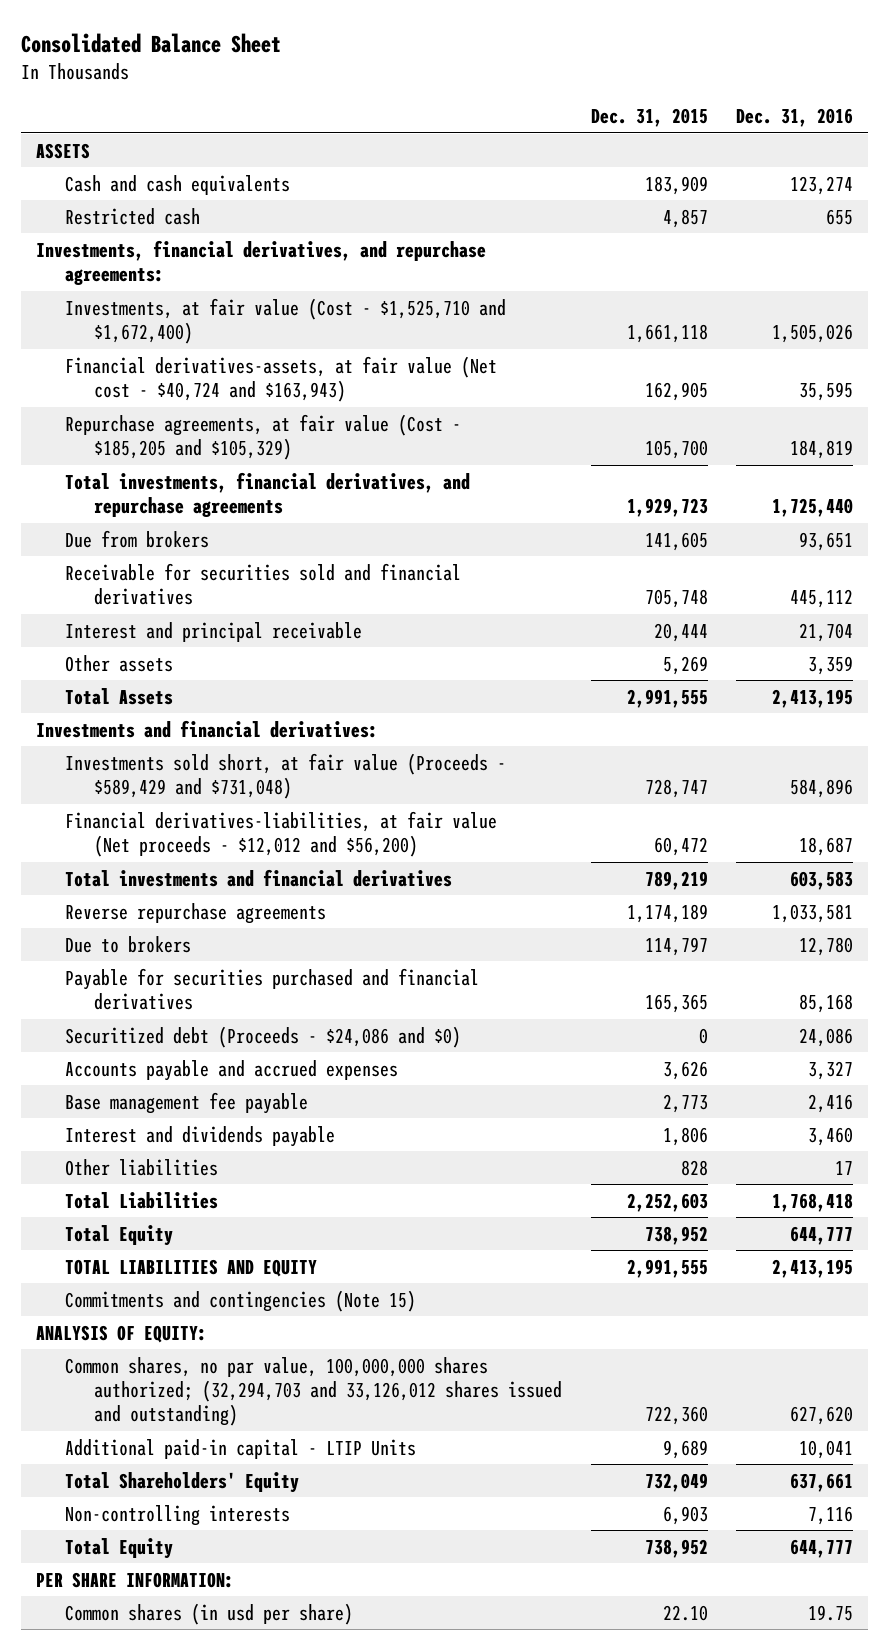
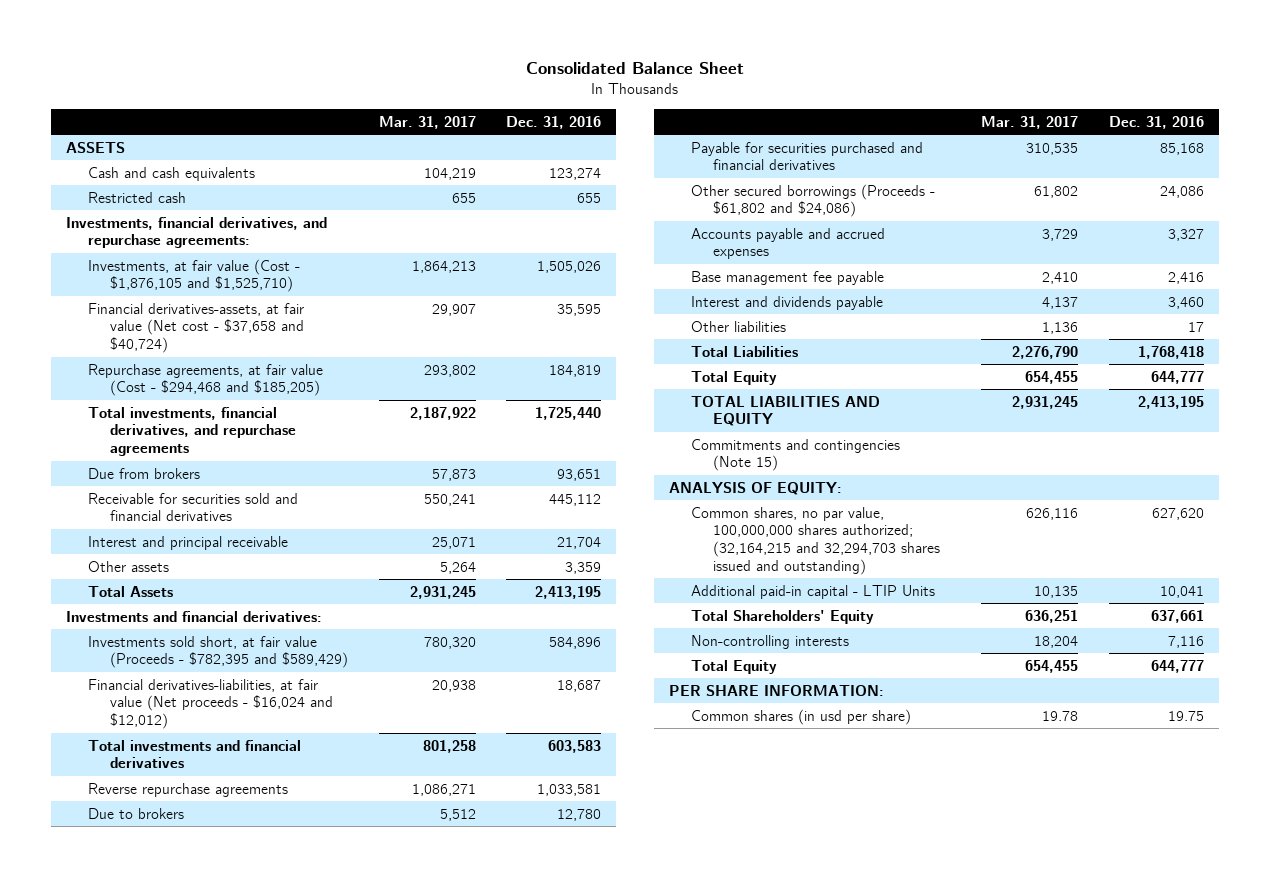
- | Dec. 31, 2015 | Dec. 31, 2016
+ | Mar. 31, 2017 | Dec. 31, 2016
- Investments, at fair value (Cost - $1,525,710 and $1,672,400) | 1,661,118 | 1,505,026
- Financial derivatives-assets, at fair value (Net cost - $40,724 and $163,943) | 162,905 | 35,595
- Repurchase agreements, at fair value (Cost - $185,205 and $105,329) | 105,700 | 184,819
+ Investments, at fair value (Cost - $1,876,105 and $1,525,710) | 1,864,213 | 1,505,026
+ Financial derivatives-assets, at fair value (Net cost - $37,658 and $40,724) | 29,907 | 35,595
+ Repurchase agreements, at fair value (Cost - $294,468 and $185,205) | 293,802 | 184,819
- Investments sold short, at fair value (Proceeds - $589,429 and $731,048) | 728,747 | 584,896
- Financial derivatives-liabilities, at fair value (Net proceeds - $12,012 and $56,200) | 60,472 | 18,687
+ Investments sold short, at fair value (Proceeds - $782,395 and $589,429) | 780,320 | 584,896
+ Financial derivatives-liabilities, at fair value (Net proceeds - $16,024 and $12,012) | 20,938 | 18,687
- Securitized debt (Proceeds - $24,086 and $0) | 0 | 24,086
+ Other secured borrowings (Proceeds - $61,802 and $24,086) | 61,802 | 24,086
- Common shares, no par value, 100,000,000 shares authorized; (32,294,703 and 33,126,012 shares issued and outstanding) | 722,360 | 627,620
+ Common shares, no par value, 100,000,000 shares authorized; (32,164,215 and 32,294,703 shares issued and outstanding) | 626,116 | 627,620

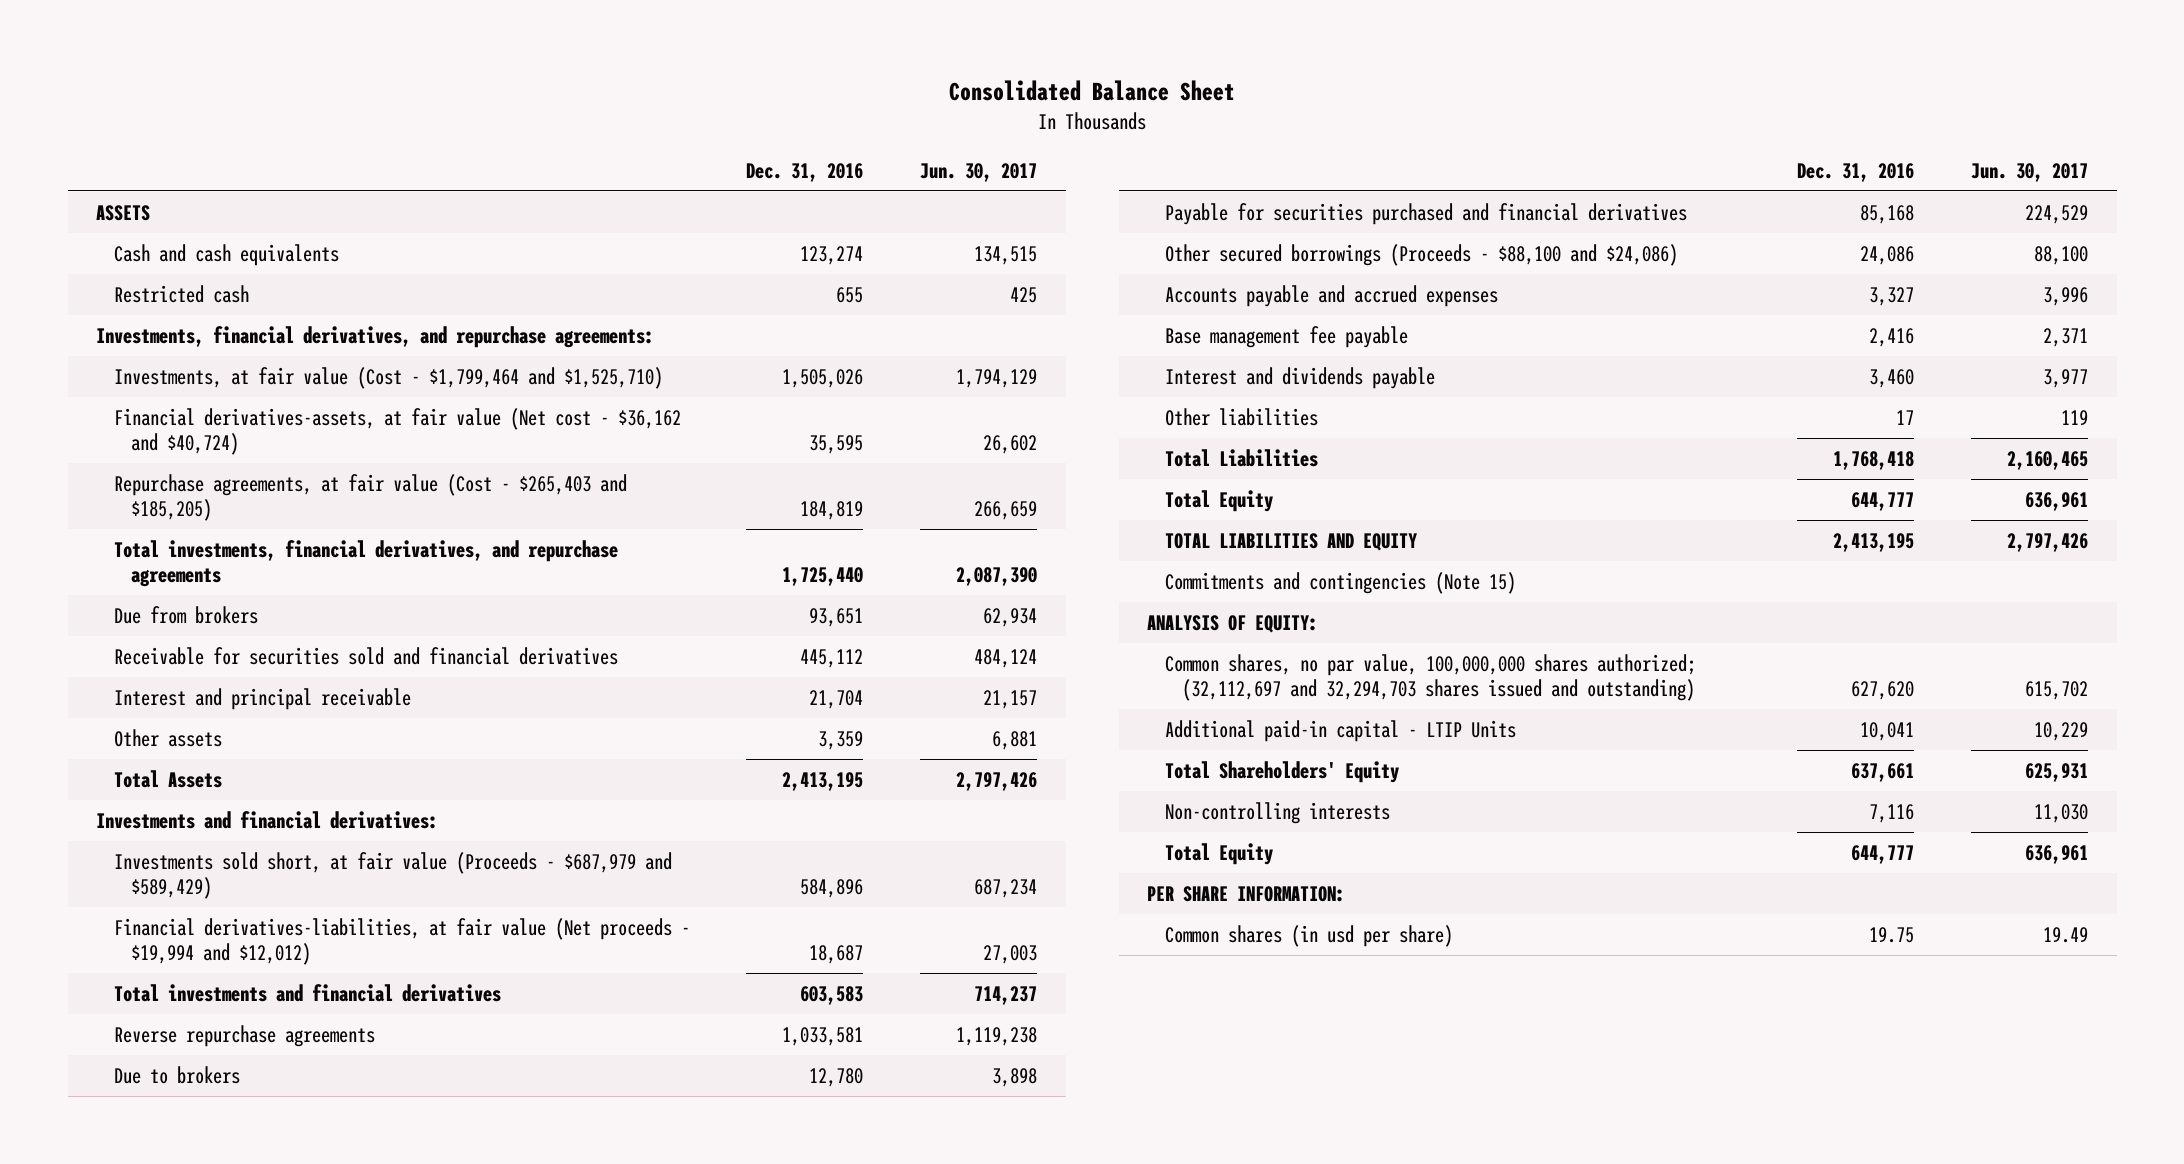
- | Mar. 31, 2017 | Dec. 31, 2016
+ | Dec. 31, 2016 | Jun. 30, 2017
- Investments, at fair value (Cost - $1,876,105 and $1,525,710) | 1,864,213 | 1,505,026
- Financial derivatives-assets, at fair value (Net cost - $37,658 and $40,724) | 29,907 | 35,595
- Repurchase agreements, at fair value (Cost - $294,468 and $185,205) | 293,802 | 184,819
+ Investments, at fair value (Cost - $1,799,464 and $1,525,710) | 1,505,026 | 1,794,129
+ Financial derivatives-assets, at fair value (Net cost - $36,162 and $40,724) | 35,595 | 26,602
+ Repurchase agreements, at fair value (Cost - $265,403 and $185,205) | 184,819 | 266,659
- Investments sold short, at fair value (Proceeds - $782,395 and $589,429) | 780,320 | 584,896
- Financial derivatives-liabilities, at fair value (Net proceeds - $16,024 and $12,012) | 20,938 | 18,687
+ Investments sold short, at fair value (Proceeds - $687,979 and $589,429) | 584,896 | 687,234
+ Financial derivatives-liabilities, at fair value (Net proceeds - $19,994 and $12,012) | 18,687 | 27,003
- Other secured borrowings (Proceeds - $61,802 and $24,086) | 61,802 | 24,086
+ Other secured borrowings (Proceeds - $88,100 and $24,086) | 24,086 | 88,100
- Common shares, no par value, 100,000,000 shares authorized; (32,164,215 and 32,294,703 shares issued and outstanding) | 626,116 | 627,620
+ Common shares, no par value, 100,000,000 shares authorized; (32,112,697 and 32,294,703 shares issued and outstanding) | 627,620 | 615,702

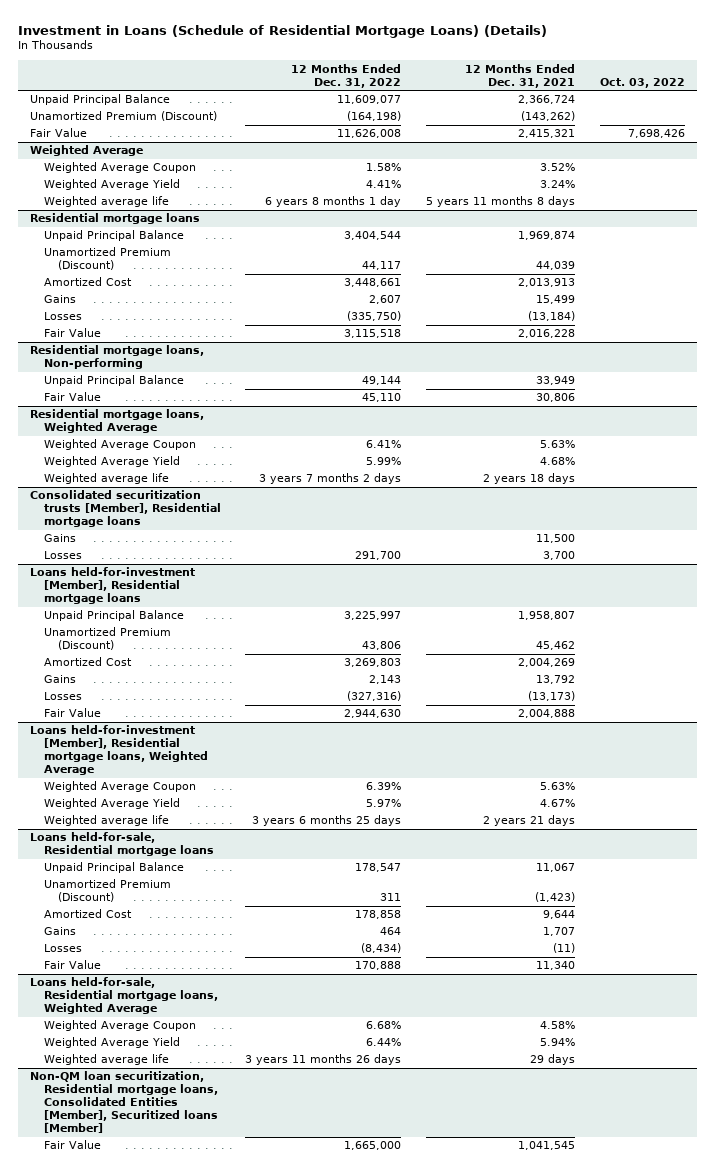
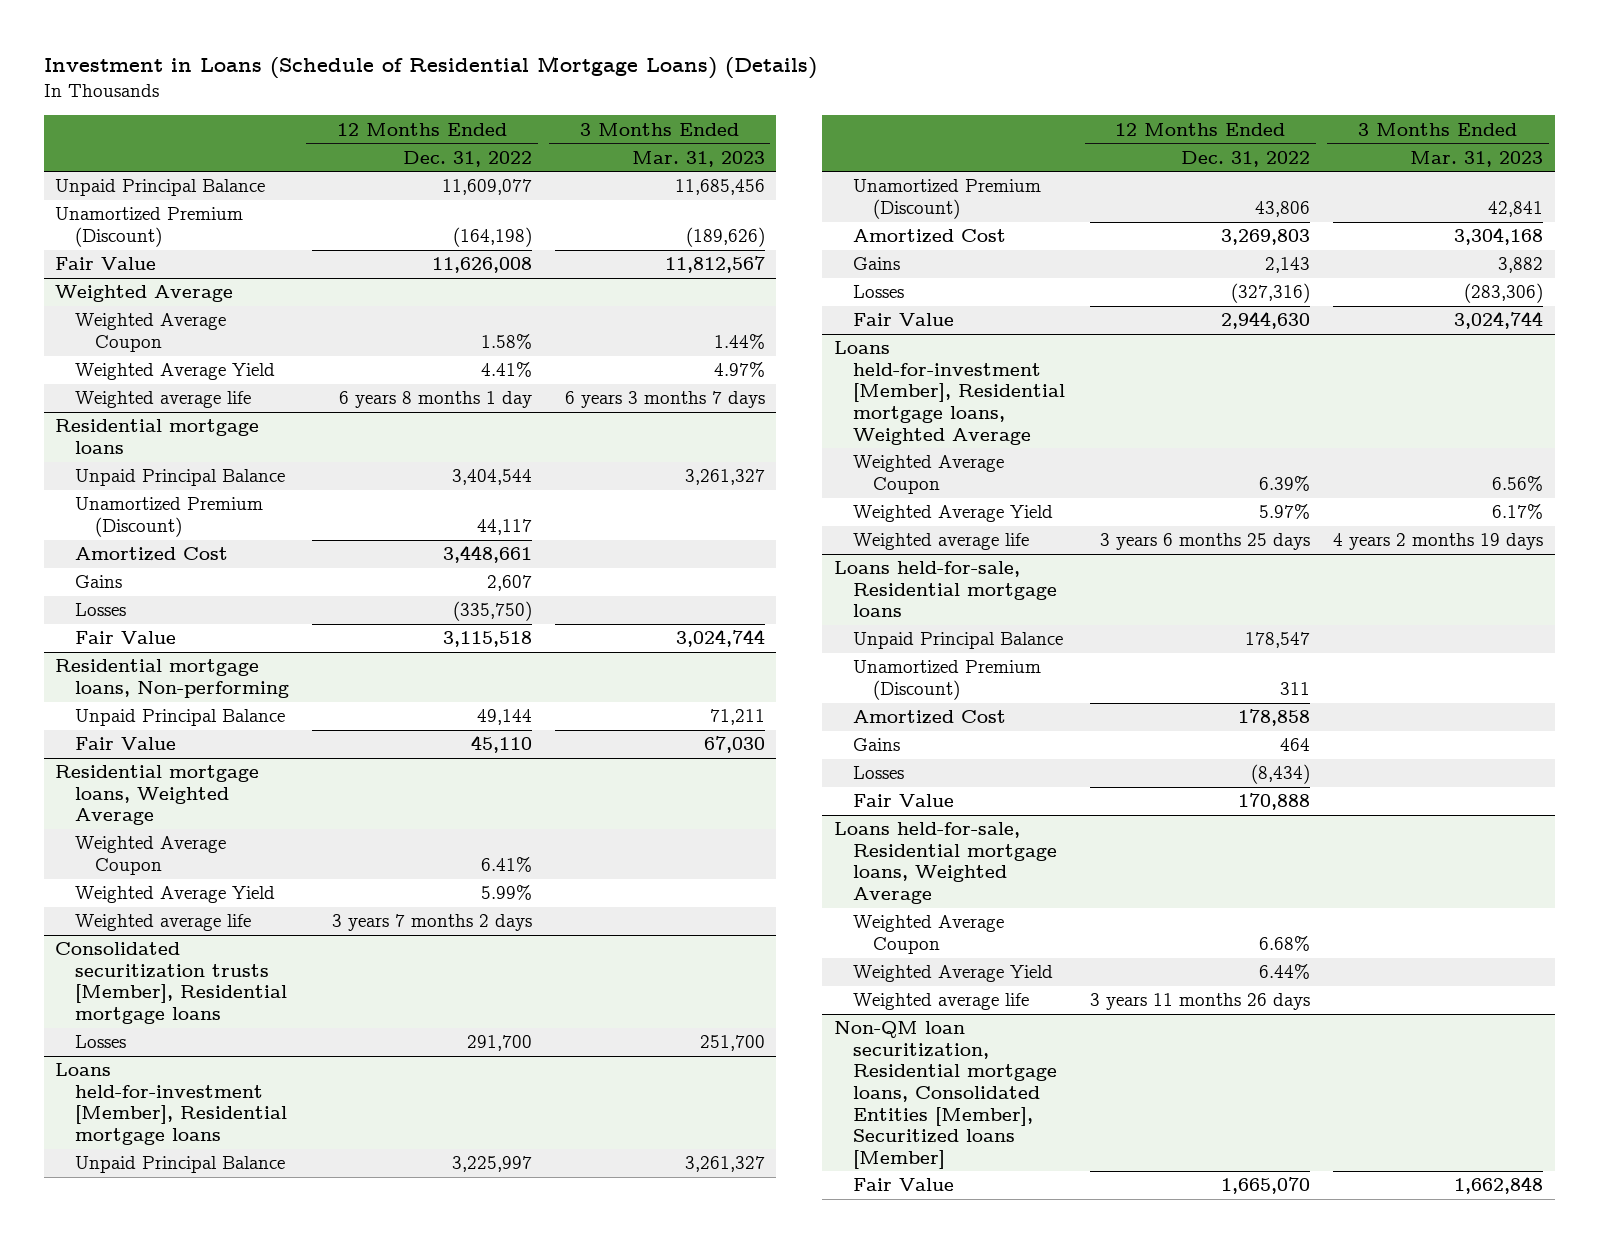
- | 12 Months Ended Dec. 31, 2022 | 12 Months Ended Dec. 31, 2021 | Oct. 03, 2022
+ | 12 Months Ended Dec. 31, 2022 | 3 Months Ended Mar. 31, 2023
@ Consolidated securitization trusts [Member], Residential mortgage loans
- Gains | | 11,500 |
@ Non-QM loan securitization, Residential mortgage loans, Consolidated Entities [Member], Securitized loans [Member]
- Fair Value | 1,665,000 | 1,041,545 |
+ Fair Value | 1,665,070 | 1,662,848

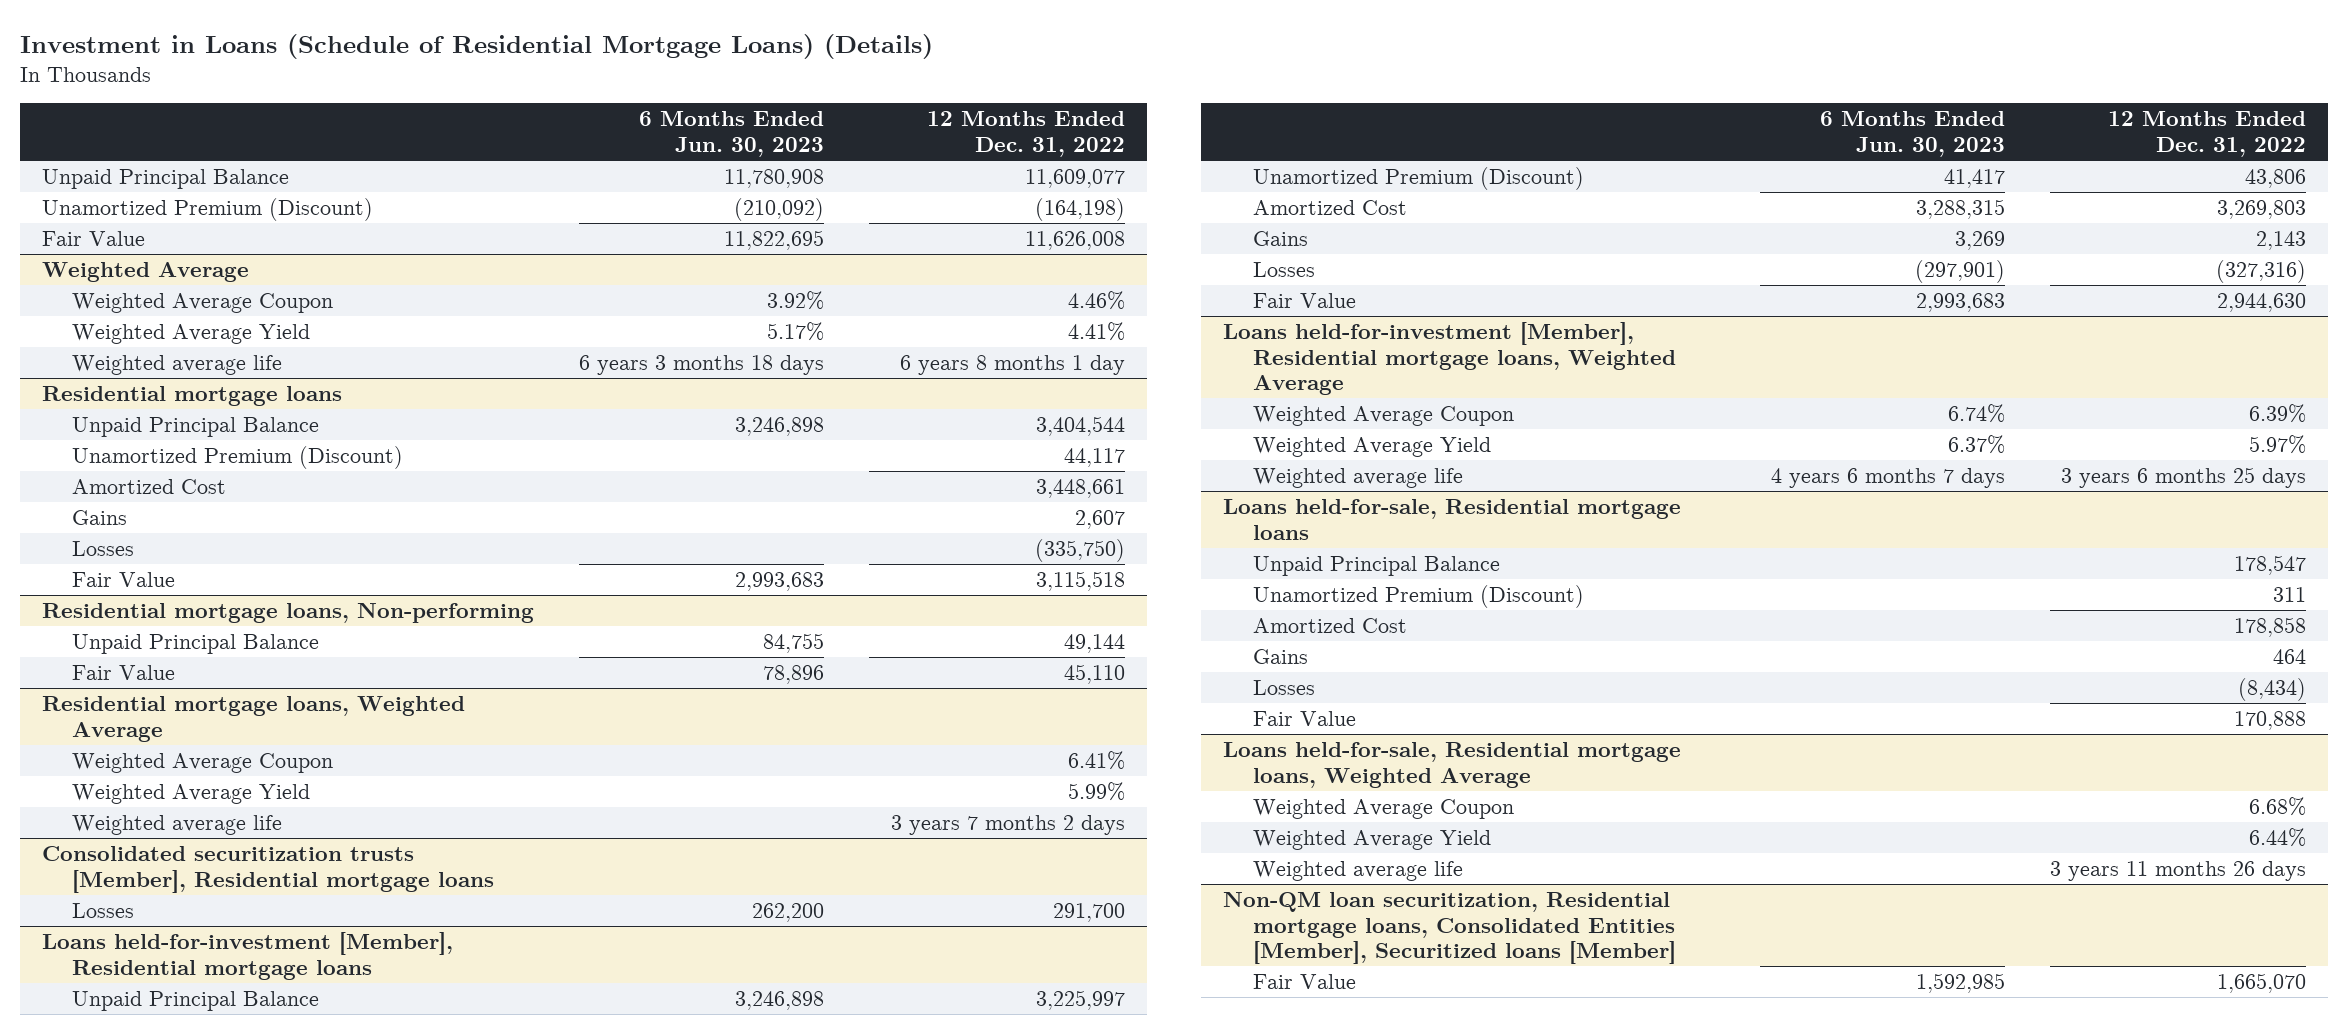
- | 12 Months Ended Dec. 31, 2022 | 3 Months Ended Mar. 31, 2023
+ | 6 Months Ended Jun. 30, 2023 | 12 Months Ended Dec. 31, 2022
@ Weighted Average
- Weighted Average Coupon | 1.58% | 1.44%
+ Weighted Average Coupon | 3.92% | 4.46%

